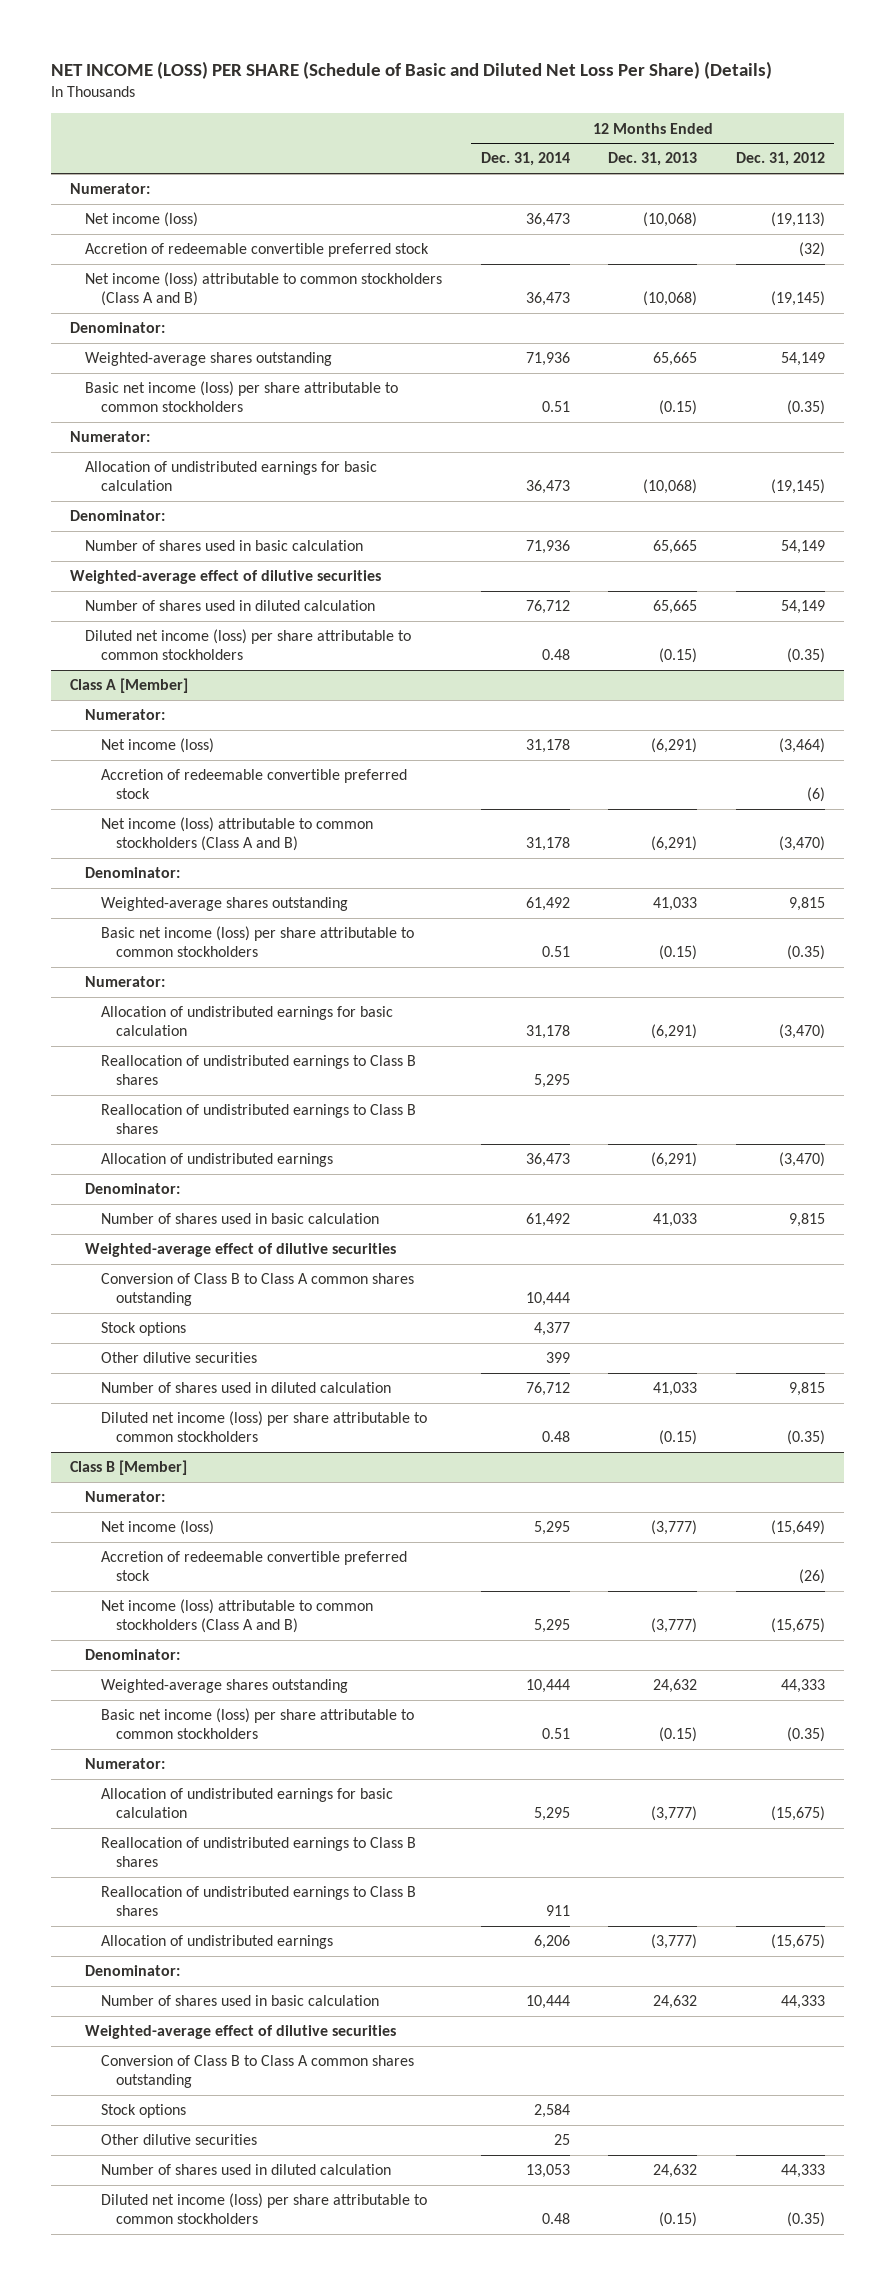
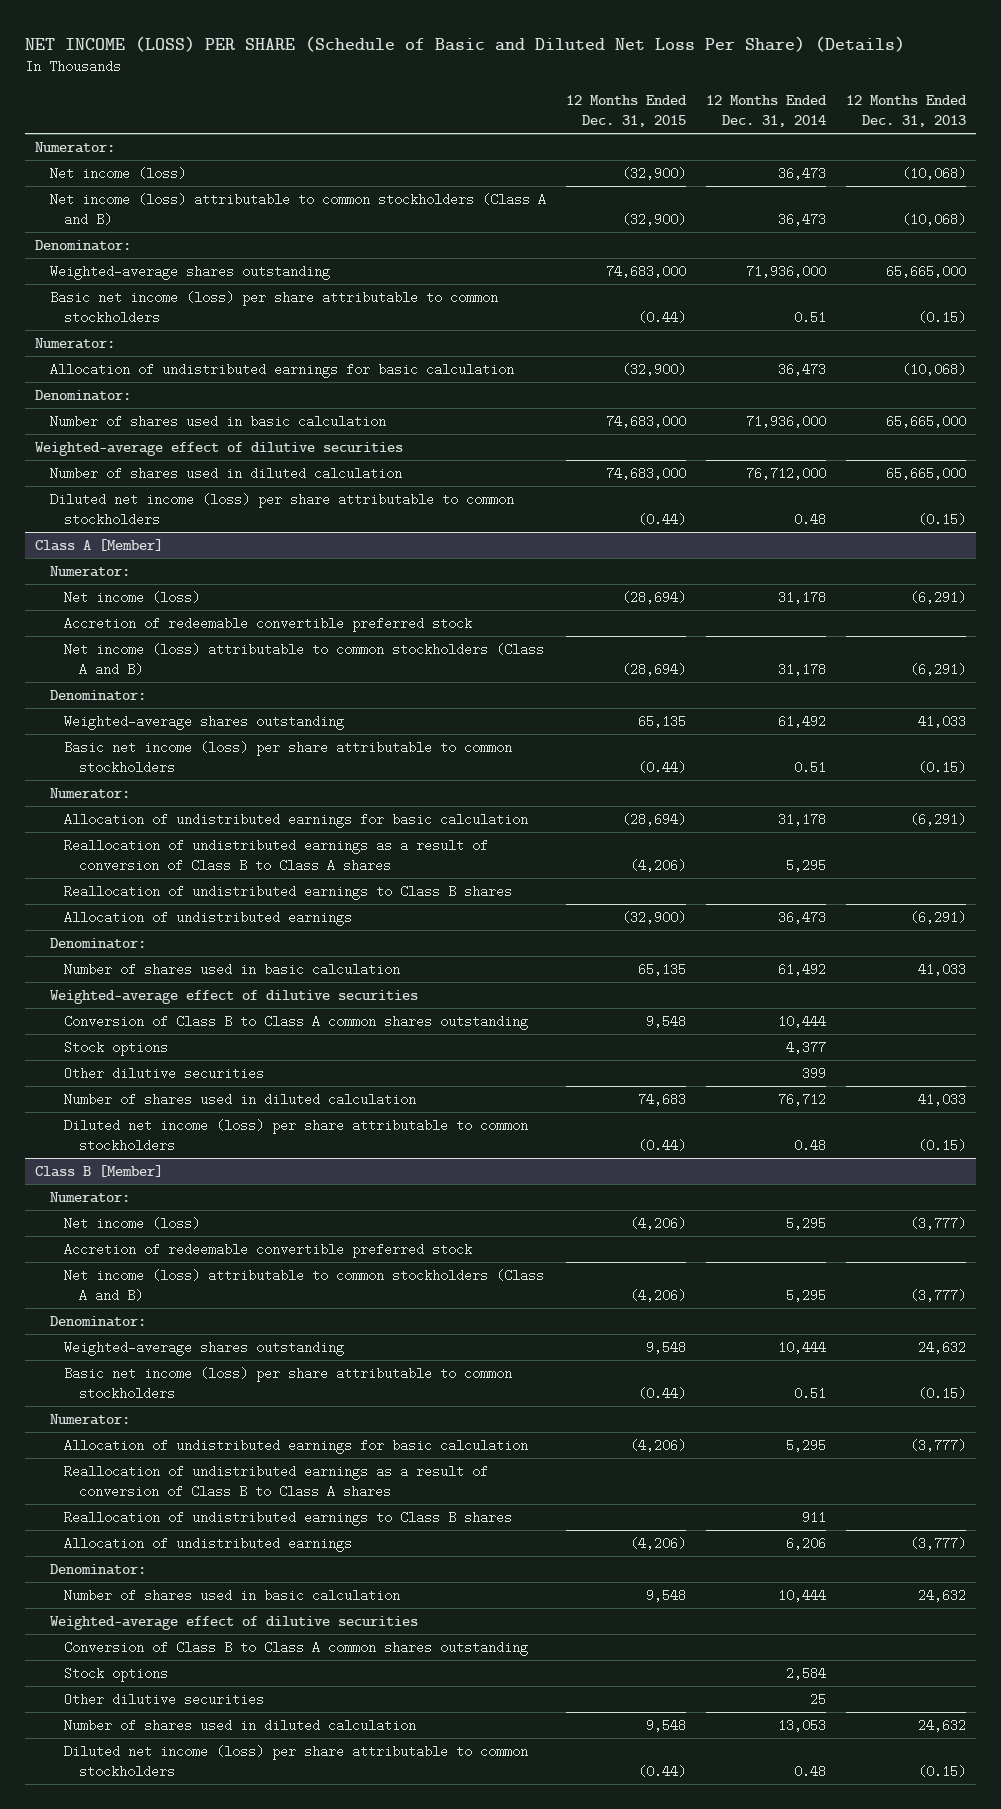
- | 12 Months Ended Dec. 31, 2014 | 12 Months Ended Dec. 31, 2013 | 12 Months Ended Dec. 31, 2012
+ | 12 Months Ended Dec. 31, 2015 | 12 Months Ended Dec. 31, 2014 | 12 Months Ended Dec. 31, 2013
- Accretion of redeemable convertible preferred stock | | | (32)
- Weighted-average shares outstanding | 71,936 | 65,665 | 54,149
+ Weighted-average shares outstanding | 74,683,000 | 71,936,000 | 65,665,000
- Number of shares used in basic calculation | 71,936 | 65,665 | 54,149
+ Number of shares used in basic calculation | 74,683,000 | 71,936,000 | 65,665,000
- Number of shares used in diluted calculation | 76,712 | 65,665 | 54,149
+ Number of shares used in diluted calculation | 74,683,000 | 76,712,000 | 65,665,000
@ Class A [Member]
- Reallocation of undistributed earnings to Class B shares | 5,295 | |
+ Reallocation of undistributed earnings as a result of conversion of Class B to Class A shares | (4,206) | 5,295 |
@ Class B [Member]
- Reallocation of undistributed earnings to Class B shares
+ Reallocation of undistributed earnings as a result of conversion of Class B to Class A shares

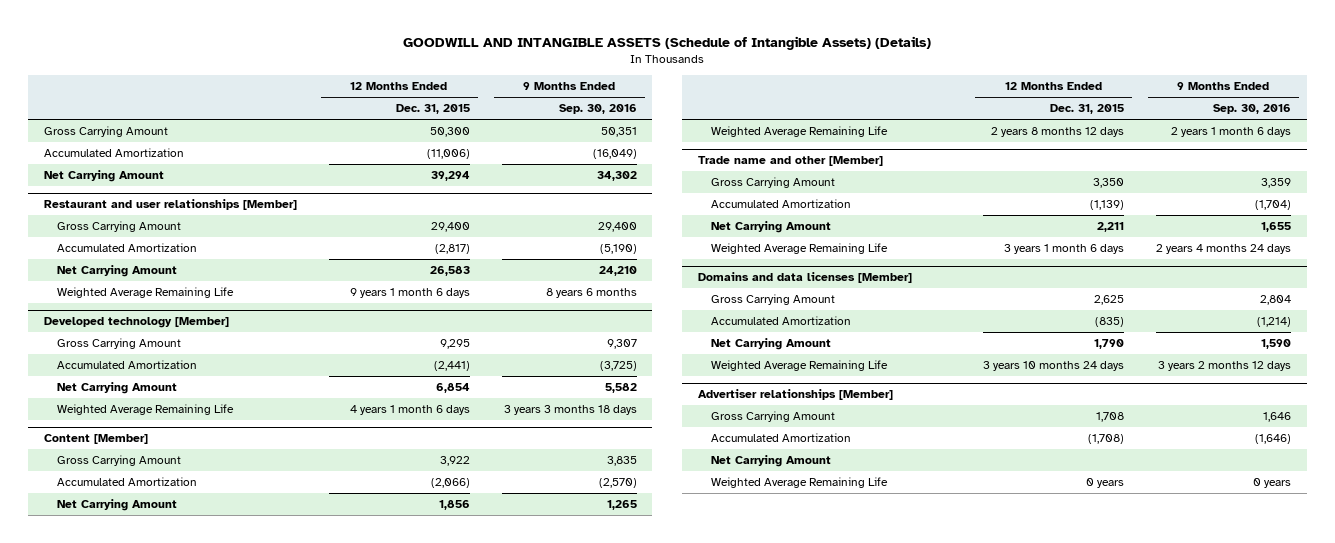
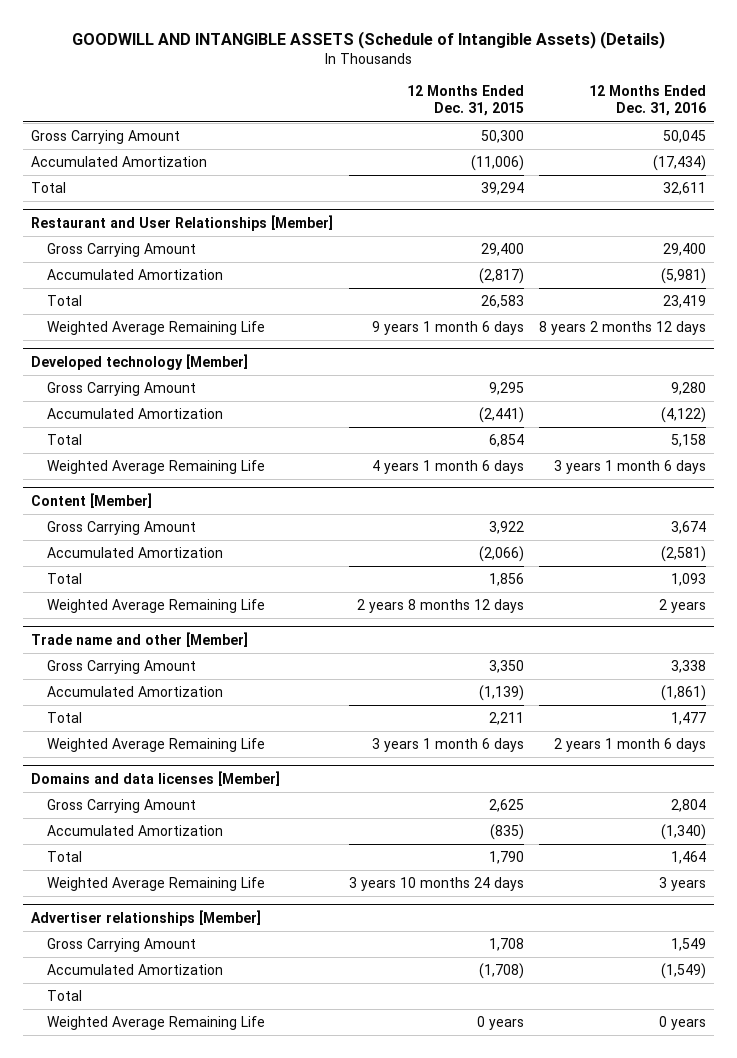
- | 12 Months Ended Dec. 31, 2015 | 9 Months Ended Sep. 30, 2016
+ | 12 Months Ended Dec. 31, 2015 | 12 Months Ended Dec. 31, 2016
- Net Carrying Amount | 39,294 | 34,302
- Restaurant and user relationships [Member]
+ Total | 39,294 | 32,611
+ Restaurant and User Relationships [Member]
- Net Carrying Amount | 26,583 | 24,210
+ Total | 26,583 | 23,419
@ Developed technology [Member]
- Net Carrying Amount | 6,854 | 5,582
+ Total | 6,854 | 5,158
@ Content [Member]
- Net Carrying Amount | 1,856 | 1,265
+ Total | 1,856 | 1,093
@ Trade name and other [Member]
- Net Carrying Amount | 2,211 | 1,655
+ Total | 2,211 | 1,477
@ Domains and data licenses [Member]
- Net Carrying Amount | 1,790 | 1,590
+ Total | 1,790 | 1,464
@ Advertiser relationships [Member]
- Net Carrying Amount
+ Total

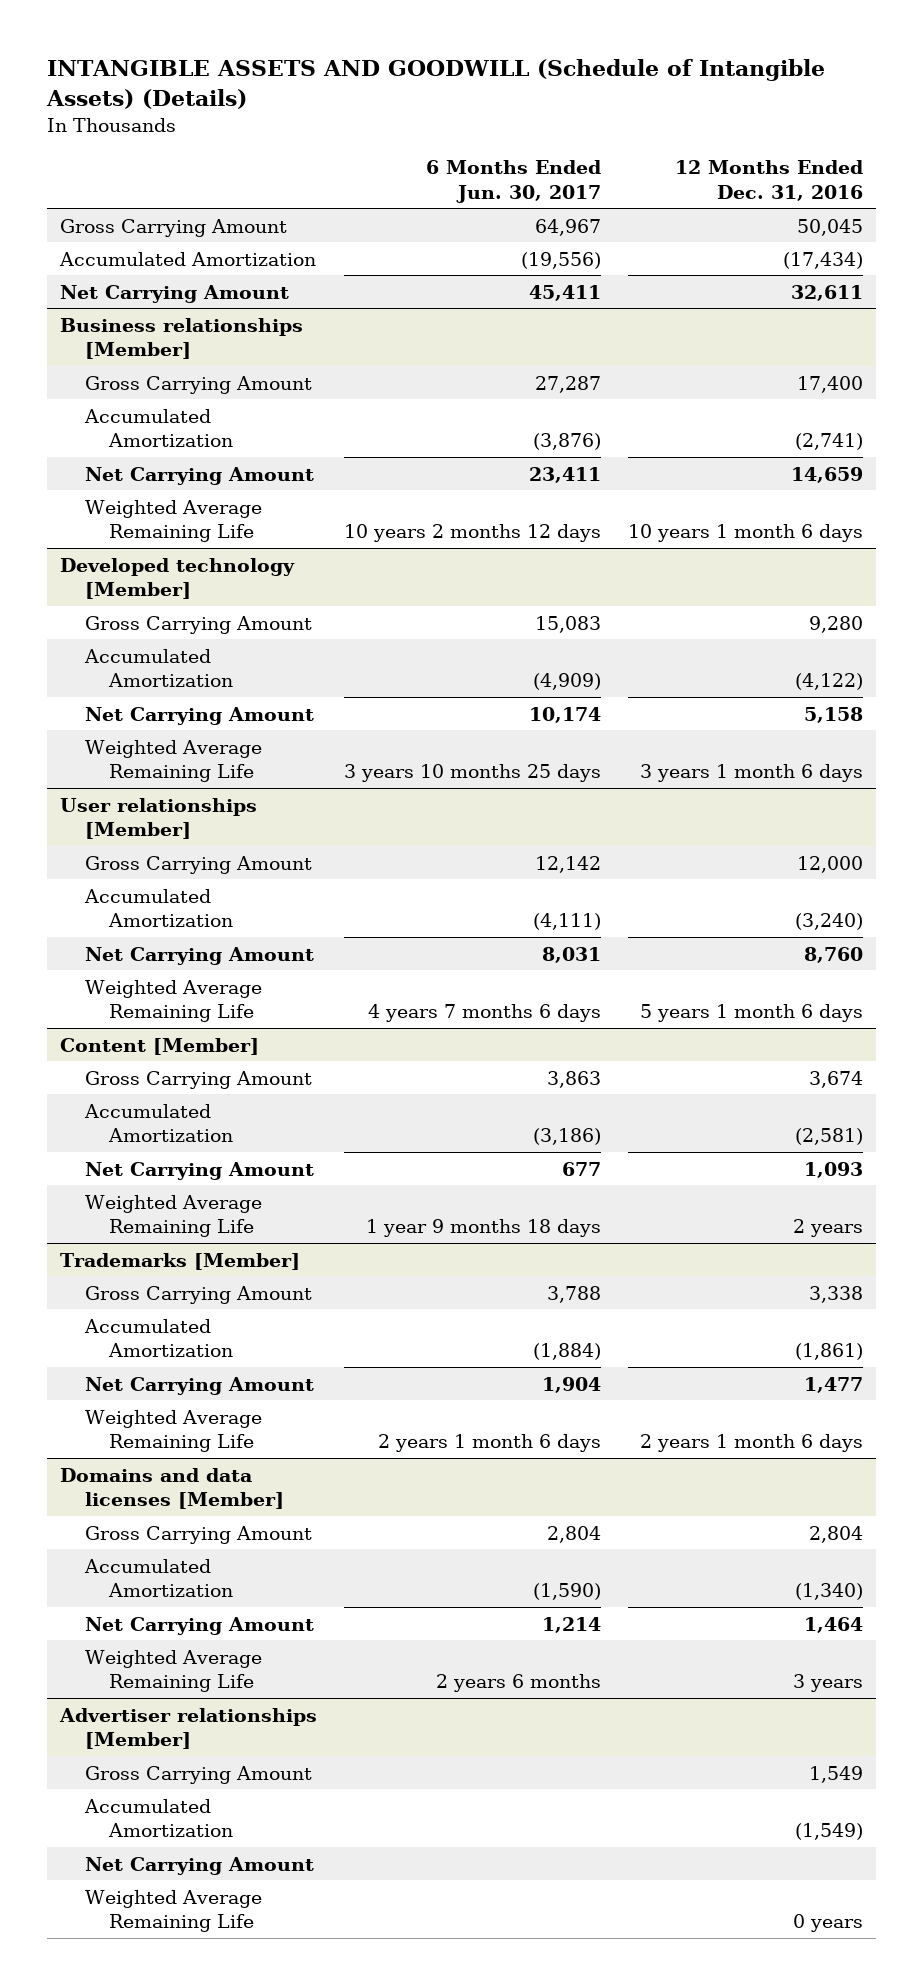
- GOODWILL AND INTANGIBLE ASSETS (Schedule of Intangible Assets) (Details)
+ INTANGIBLE ASSETS AND GOODWILL (Schedule of Intangible Assets) (Details)
- | 12 Months Ended Dec. 31, 2015 | 12 Months Ended Dec. 31, 2016
+ | 6 Months Ended Jun. 30, 2017 | 12 Months Ended Dec. 31, 2016
- Total | 39,294 | 32,611
- Restaurant and User Relationships [Member]
- Gross Carrying Amount | 29,400 | 29,400
- Accumulated Amortization | (2,817) | (5,981)
- Total | 26,583 | 23,419
- Weighted Average Remaining Life | 9 years 1 month 6 days | 8 years 2 months 12 days
+ Net Carrying Amount | 45,411 | 32,611
+ Business relationships [Member]
+ Gross Carrying Amount | 27,287 | 17,400
+ Accumulated Amortization | (3,876) | (2,741)
+ Net Carrying Amount | 23,411 | 14,659
+ Weighted Average Remaining Life | 10 years 2 months 12 days | 10 years 1 month 6 days
@ Developed technology [Member]
- Total | 6,854 | 5,158
+ Net Carrying Amount | 10,174 | 5,158
+ User relationships [Member]
+ Gross Carrying Amount | 12,142 | 12,000
+ Accumulated Amortization | (4,111) | (3,240)
+ Net Carrying Amount | 8,031 | 8,760
+ Weighted Average Remaining Life | 4 years 7 months 6 days | 5 years 1 month 6 days
@ Content [Member]
- Total | 1,856 | 1,093
+ Net Carrying Amount | 677 | 1,093
- Trade name and other [Member]
+ Trademarks [Member]
- Total | 2,211 | 1,477
+ Net Carrying Amount | 1,904 | 1,477
@ Domains and data licenses [Member]
- Total | 1,790 | 1,464
+ Net Carrying Amount | 1,214 | 1,464
@ Advertiser relationships [Member]
- Total
+ Net Carrying Amount

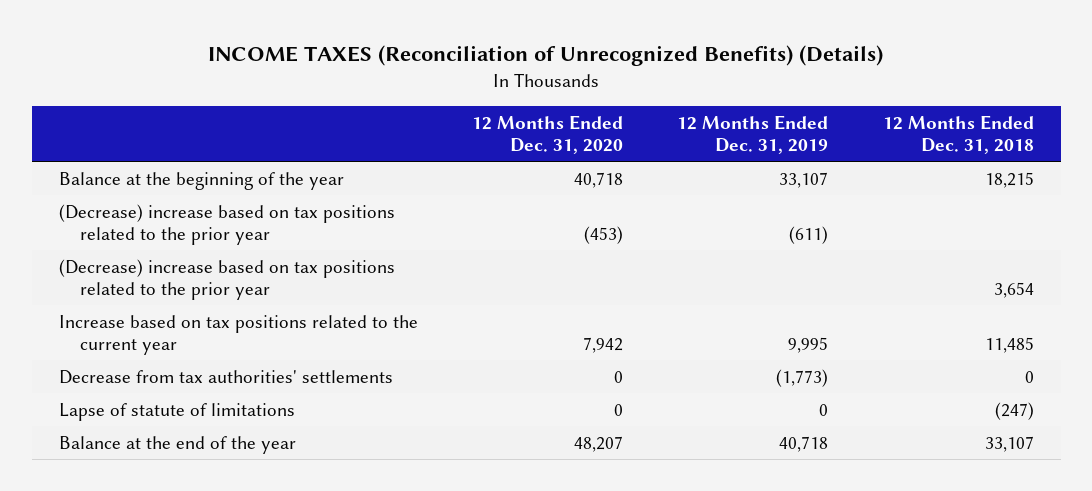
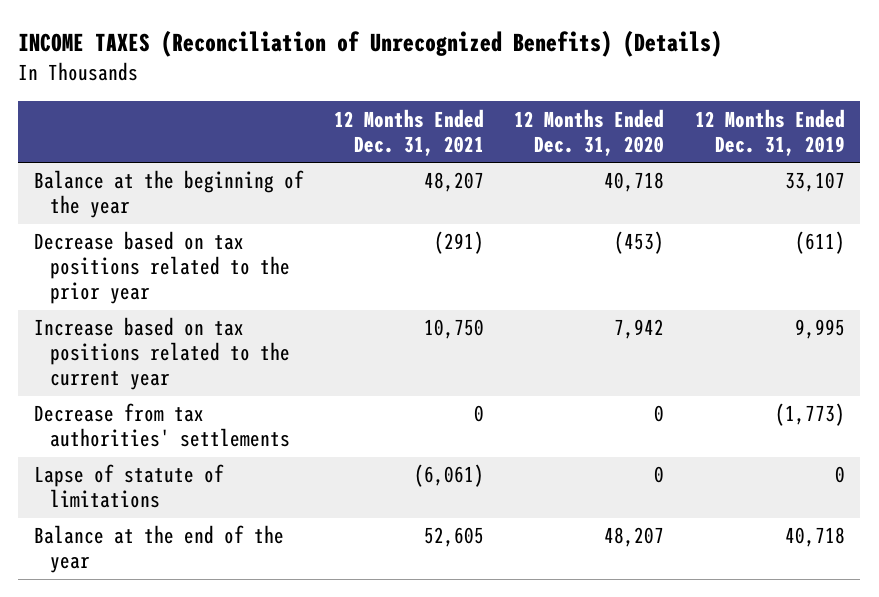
- | 12 Months Ended Dec. 31, 2020 | 12 Months Ended Dec. 31, 2019 | 12 Months Ended Dec. 31, 2018
+ | 12 Months Ended Dec. 31, 2021 | 12 Months Ended Dec. 31, 2020 | 12 Months Ended Dec. 31, 2019
- (Decrease) increase based on tax positions related to the prior year | (453) | (611) |
- (Decrease) increase based on tax positions related to the prior year | | | 3,654
+ Decrease based on tax positions related to the prior year | (291) | (453) | (611)

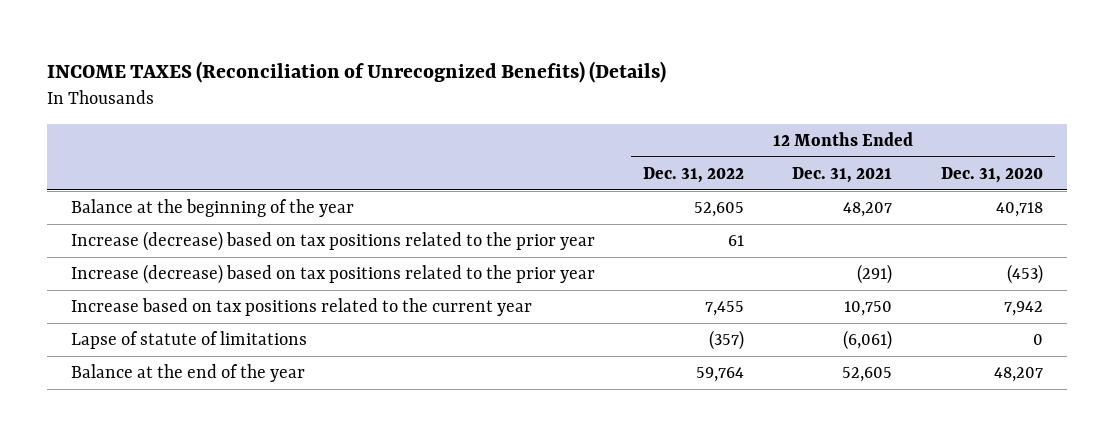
- | 12 Months Ended Dec. 31, 2021 | 12 Months Ended Dec. 31, 2020 | 12 Months Ended Dec. 31, 2019
+ | 12 Months Ended Dec. 31, 2022 | 12 Months Ended Dec. 31, 2021 | 12 Months Ended Dec. 31, 2020
- Decrease based on tax positions related to the prior year | (291) | (453) | (611)
+ Increase (decrease) based on tax positions related to the prior year | 61 | |
+ Increase (decrease) based on tax positions related to the prior year | | (291) | (453)
- Decrease from tax authorities' settlements | 0 | 0 | (1,773)

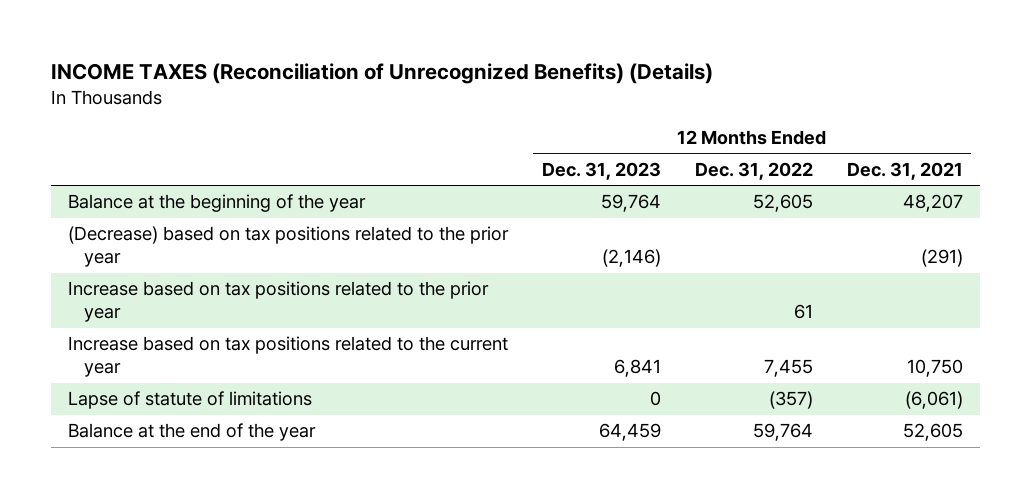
- | 12 Months Ended Dec. 31, 2022 | 12 Months Ended Dec. 31, 2021 | 12 Months Ended Dec. 31, 2020
+ | 12 Months Ended Dec. 31, 2023 | 12 Months Ended Dec. 31, 2022 | 12 Months Ended Dec. 31, 2021
- Increase (decrease) based on tax positions related to the prior year | 61 | |
- Increase (decrease) based on tax positions related to the prior year | | (291) | (453)
+ (Decrease) based on tax positions related to the prior year | (2,146) | | (291)
+ Increase based on tax positions related to the prior year | | 61 |

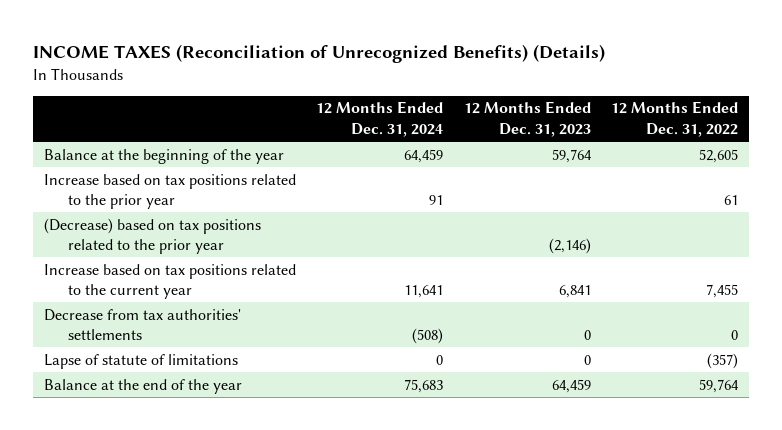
- | 12 Months Ended Dec. 31, 2023 | 12 Months Ended Dec. 31, 2022 | 12 Months Ended Dec. 31, 2021
+ | 12 Months Ended Dec. 31, 2024 | 12 Months Ended Dec. 31, 2023 | 12 Months Ended Dec. 31, 2022
moved down: (Decrease) based on tax positions related to the prior year | | (2,146) |
+ Decrease from tax authorities' settlements | (508) | 0 | 0

